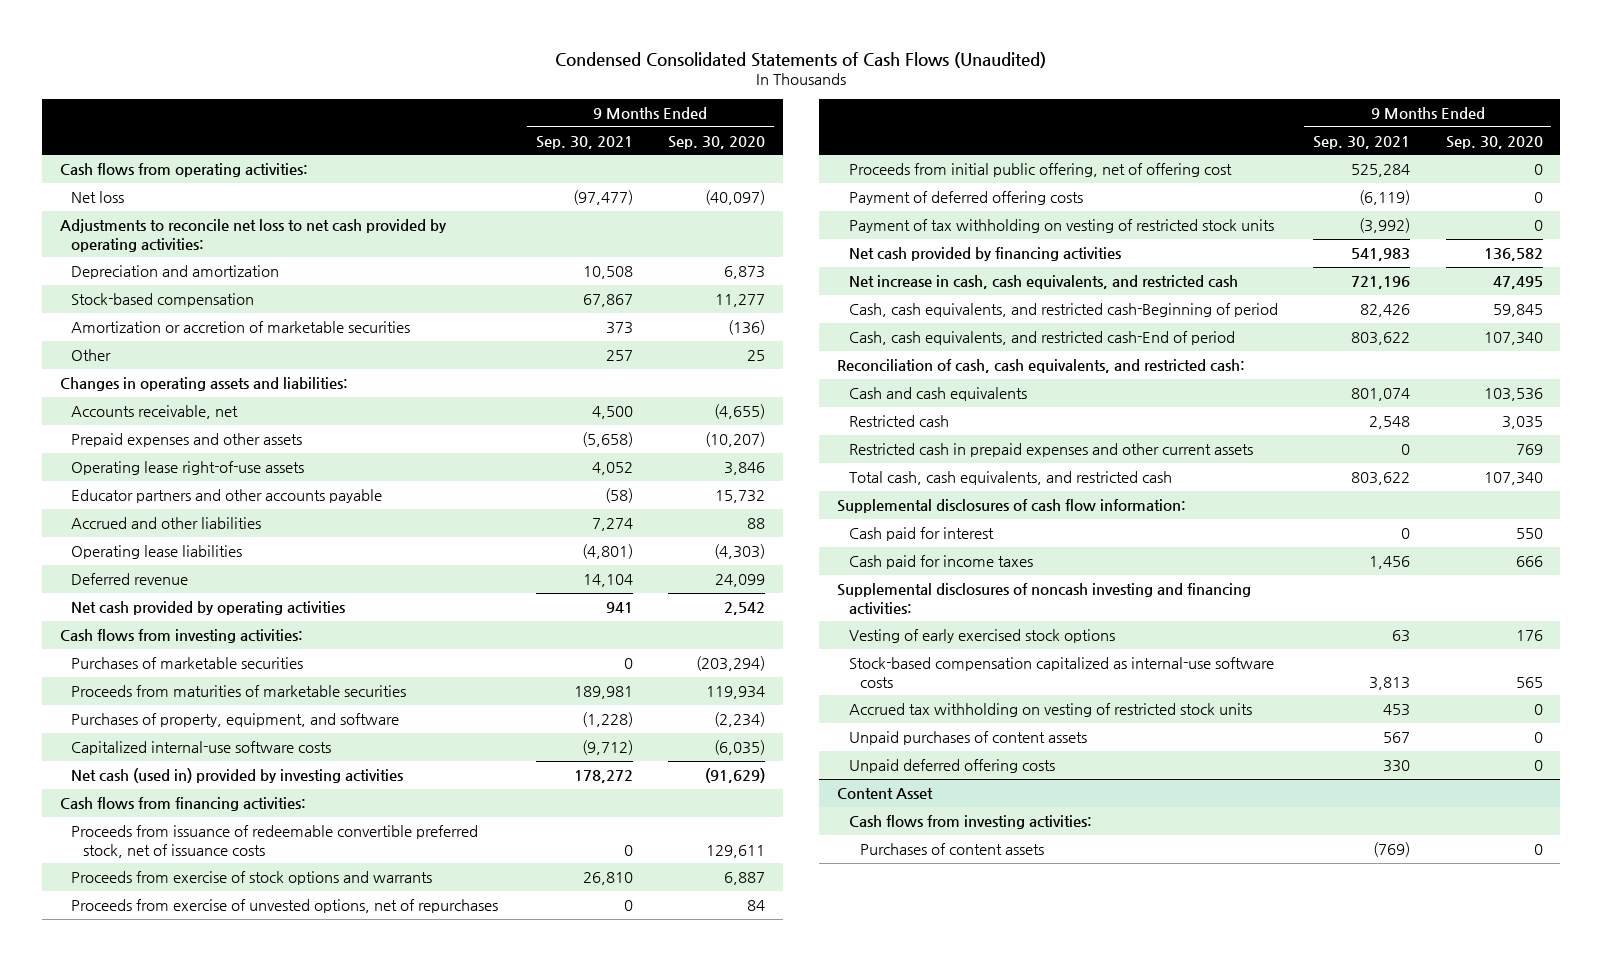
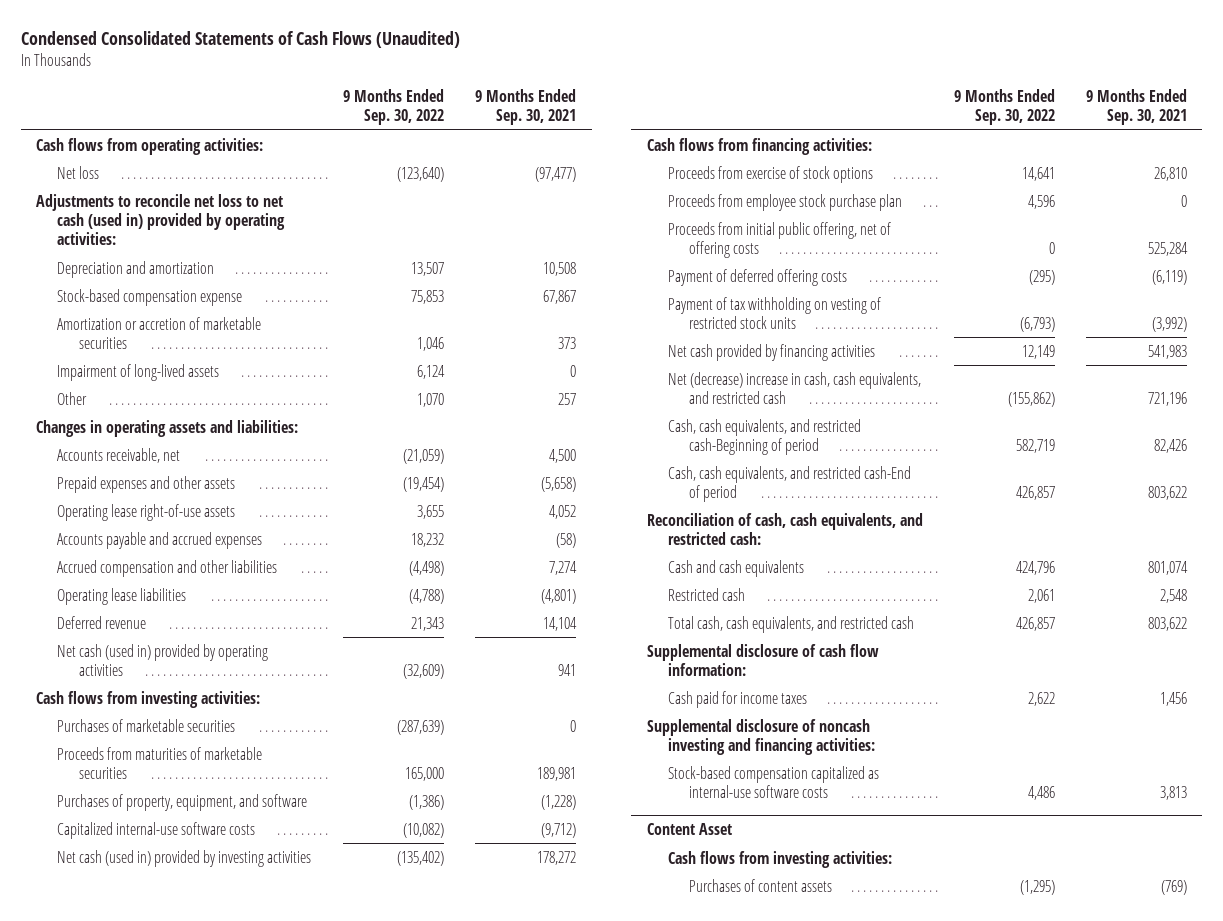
- | 9 Months Ended Sep. 30, 2021 | 9 Months Ended Sep. 30, 2020
+ | 9 Months Ended Sep. 30, 2022 | 9 Months Ended Sep. 30, 2021
- Adjustments to reconcile net loss to net cash provided by operating activities:
+ Adjustments to reconcile net loss to net cash (used in) provided by operating activities:
- Stock-based compensation | 67,867 | 11,277
+ Stock-based compensation expense | 75,853 | 67,867
+ Impairment of long-lived assets | 6,124 | 0
- Educator partners and other accounts payable | (58) | 15,732
- Accrued and other liabilities | 7,274 | 88
+ Accounts payable and accrued expenses | 18,232 | (58)
+ Accrued compensation and other liabilities | (4,498) | 7,274
- Net cash provided by operating activities | 941 | 2,542
+ Net cash (used in) provided by operating activities | (32,609) | 941
- Proceeds from issuance of redeemable convertible preferred stock, net of issuance costs | 0 | 129,611
- Proceeds from exercise of stock options and warrants | 26,810 | 6,887
- Proceeds from exercise of unvested options, net of repurchases | 0 | 84
- Proceeds from initial public offering, net of offering cost | 525,284 | 0
+ Proceeds from exercise of stock options | 14,641 | 26,810
+ Proceeds from employee stock purchase plan | 4,596 | 0
+ Proceeds from initial public offering, net of offering costs | 0 | 525,284
- Net increase in cash, cash equivalents, and restricted cash | 721,196 | 47,495
+ Net (decrease) increase in cash, cash equivalents, and restricted cash | (155,862) | 721,196
- Restricted cash in prepaid expenses and other current assets | 0 | 769
- Supplemental disclosures of cash flow information:
- Cash paid for interest | 0 | 550
+ Supplemental disclosure of cash flow information:
- Supplemental disclosures of noncash investing and financing activities:
- Vesting of early exercised stock options | 63 | 176
+ Supplemental disclosure of noncash investing and financing activities:
- Accrued tax withholding on vesting of restricted stock units | 453 | 0
- Unpaid purchases of content assets | 567 | 0
- Unpaid deferred offering costs | 330 | 0

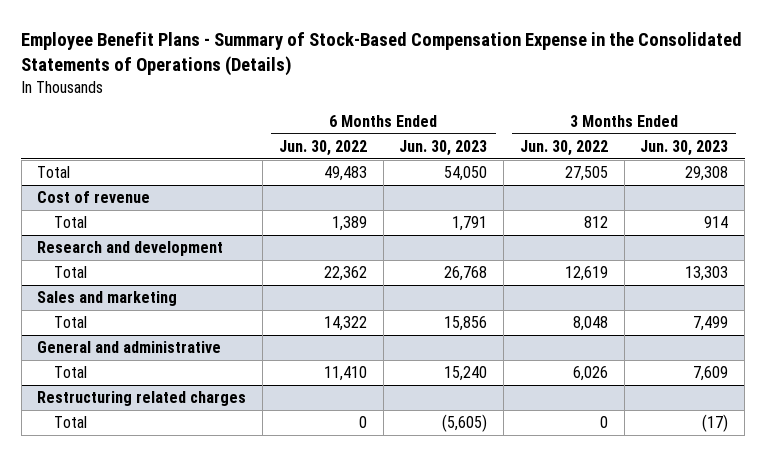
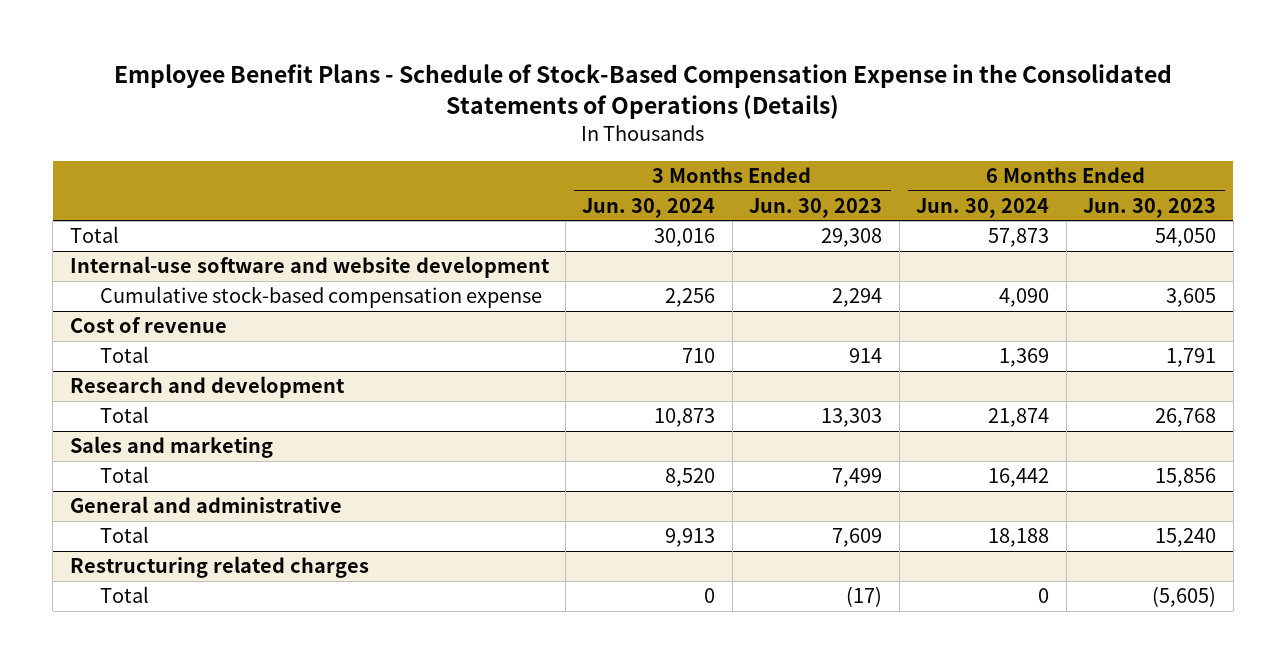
- Employee Benefit Plans - Summary of Stock-Based Compensation Expense in the Consolidated Statements of Operations (Details)
+ Employee Benefit Plans - Schedule of Stock-Based Compensation Expense in the Consolidated Statements of Operations (Details)
- | 6 Months Ended Jun. 30, 2022 | 6 Months Ended Jun. 30, 2023 | 3 Months Ended Jun. 30, 2022 | 3 Months Ended Jun. 30, 2023
+ | 3 Months Ended Jun. 30, 2024 | 3 Months Ended Jun. 30, 2023 | 6 Months Ended Jun. 30, 2024 | 6 Months Ended Jun. 30, 2023
+ Internal-use software and website development
+ Cumulative stock-based compensation expense | 2,256 | 2,294 | 4,090 | 3,605

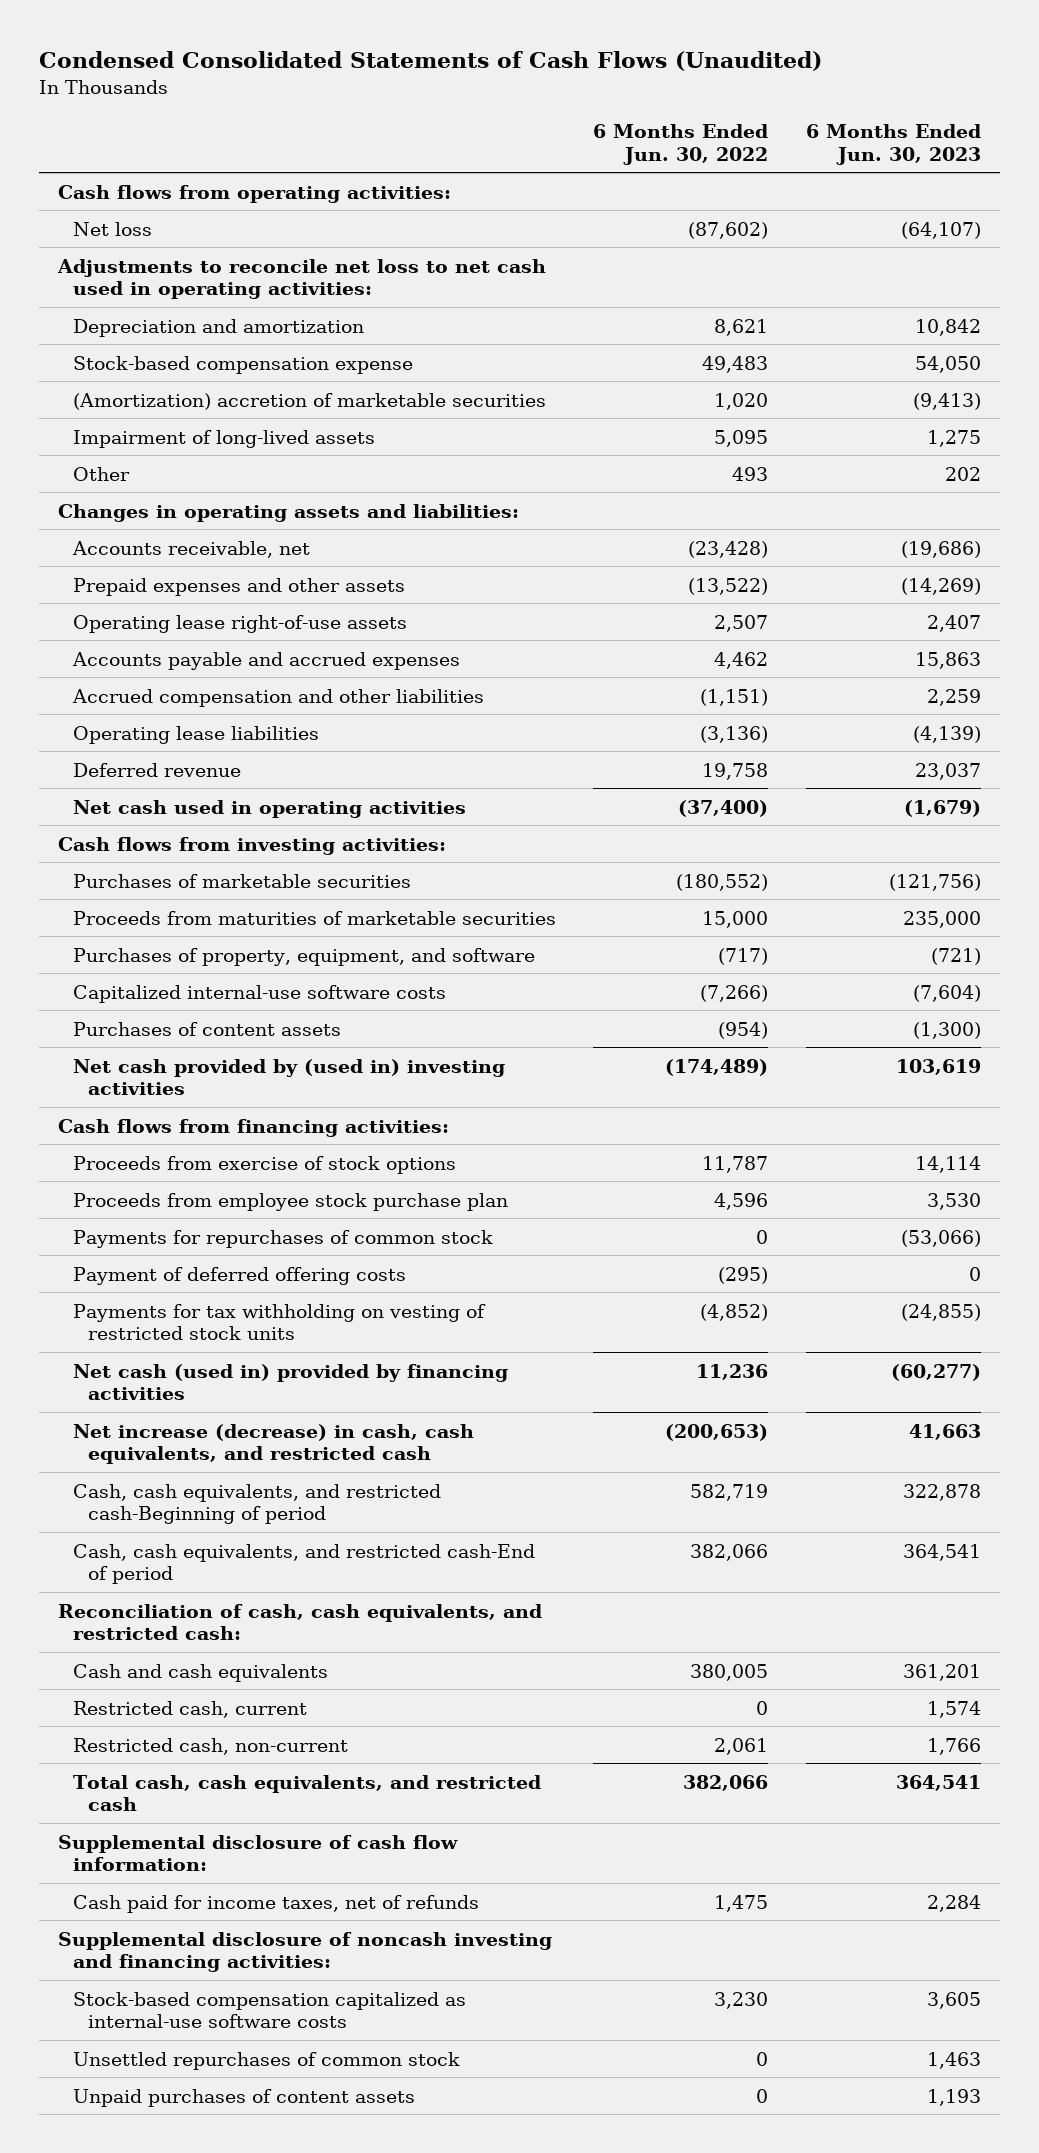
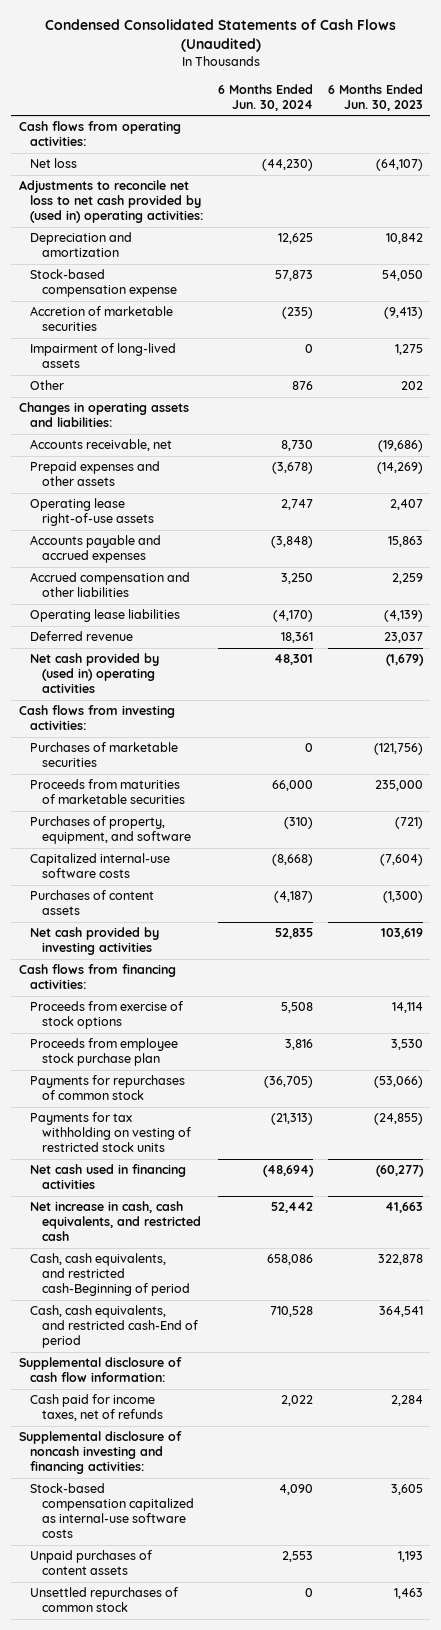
- | 6 Months Ended Jun. 30, 2022 | 6 Months Ended Jun. 30, 2023
+ | 6 Months Ended Jun. 30, 2024 | 6 Months Ended Jun. 30, 2023
- Adjustments to reconcile net loss to net cash used in operating activities:
+ Adjustments to reconcile net loss to net cash provided by (used in) operating activities:
- (Amortization) accretion of marketable securities | 1,020 | (9,413)
+ Accretion of marketable securities | (235) | (9,413)
- Net cash used in operating activities | (37,400) | (1,679)
+ Net cash provided by (used in) operating activities | 48,301 | (1,679)
- Net cash provided by (used in) investing activities | (174,489) | 103,619
+ Net cash provided by investing activities | 52,835 | 103,619
- Payment of deferred offering costs | (295) | 0
- Net cash (used in) provided by financing activities | 11,236 | (60,277)
- Net increase (decrease) in cash, cash equivalents, and restricted cash | (200,653) | 41,663
+ Net cash used in financing activities | (48,694) | (60,277)
+ Net increase in cash, cash equivalents, and restricted cash | 52,442 | 41,663
- Reconciliation of cash, cash equivalents, and restricted cash:
- Cash and cash equivalents | 380,005 | 361,201
- Restricted cash, current | 0 | 1,574
- Restricted cash, non-current | 2,061 | 1,766
- Total cash, cash equivalents, and restricted cash | 382,066 | 364,541
moved down: Unsettled repurchases of common stock | 0 | 1,463

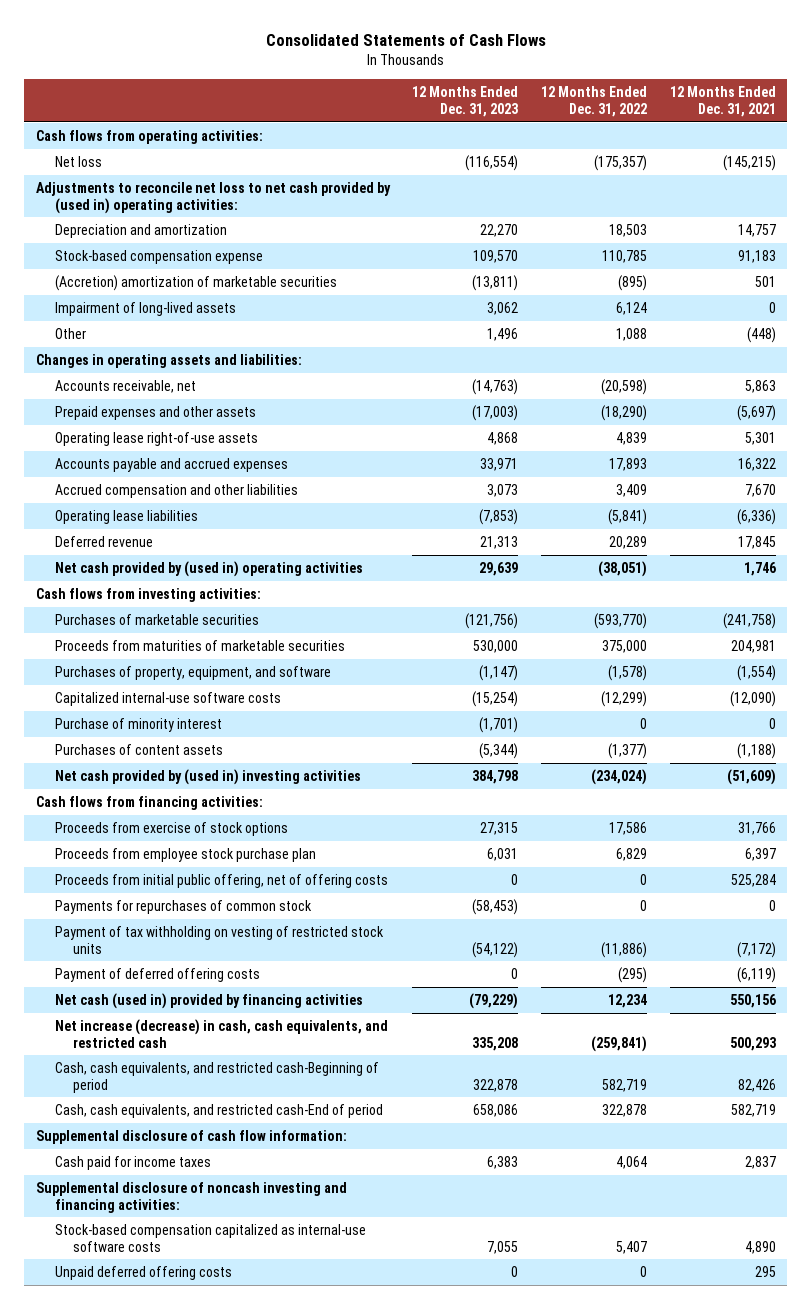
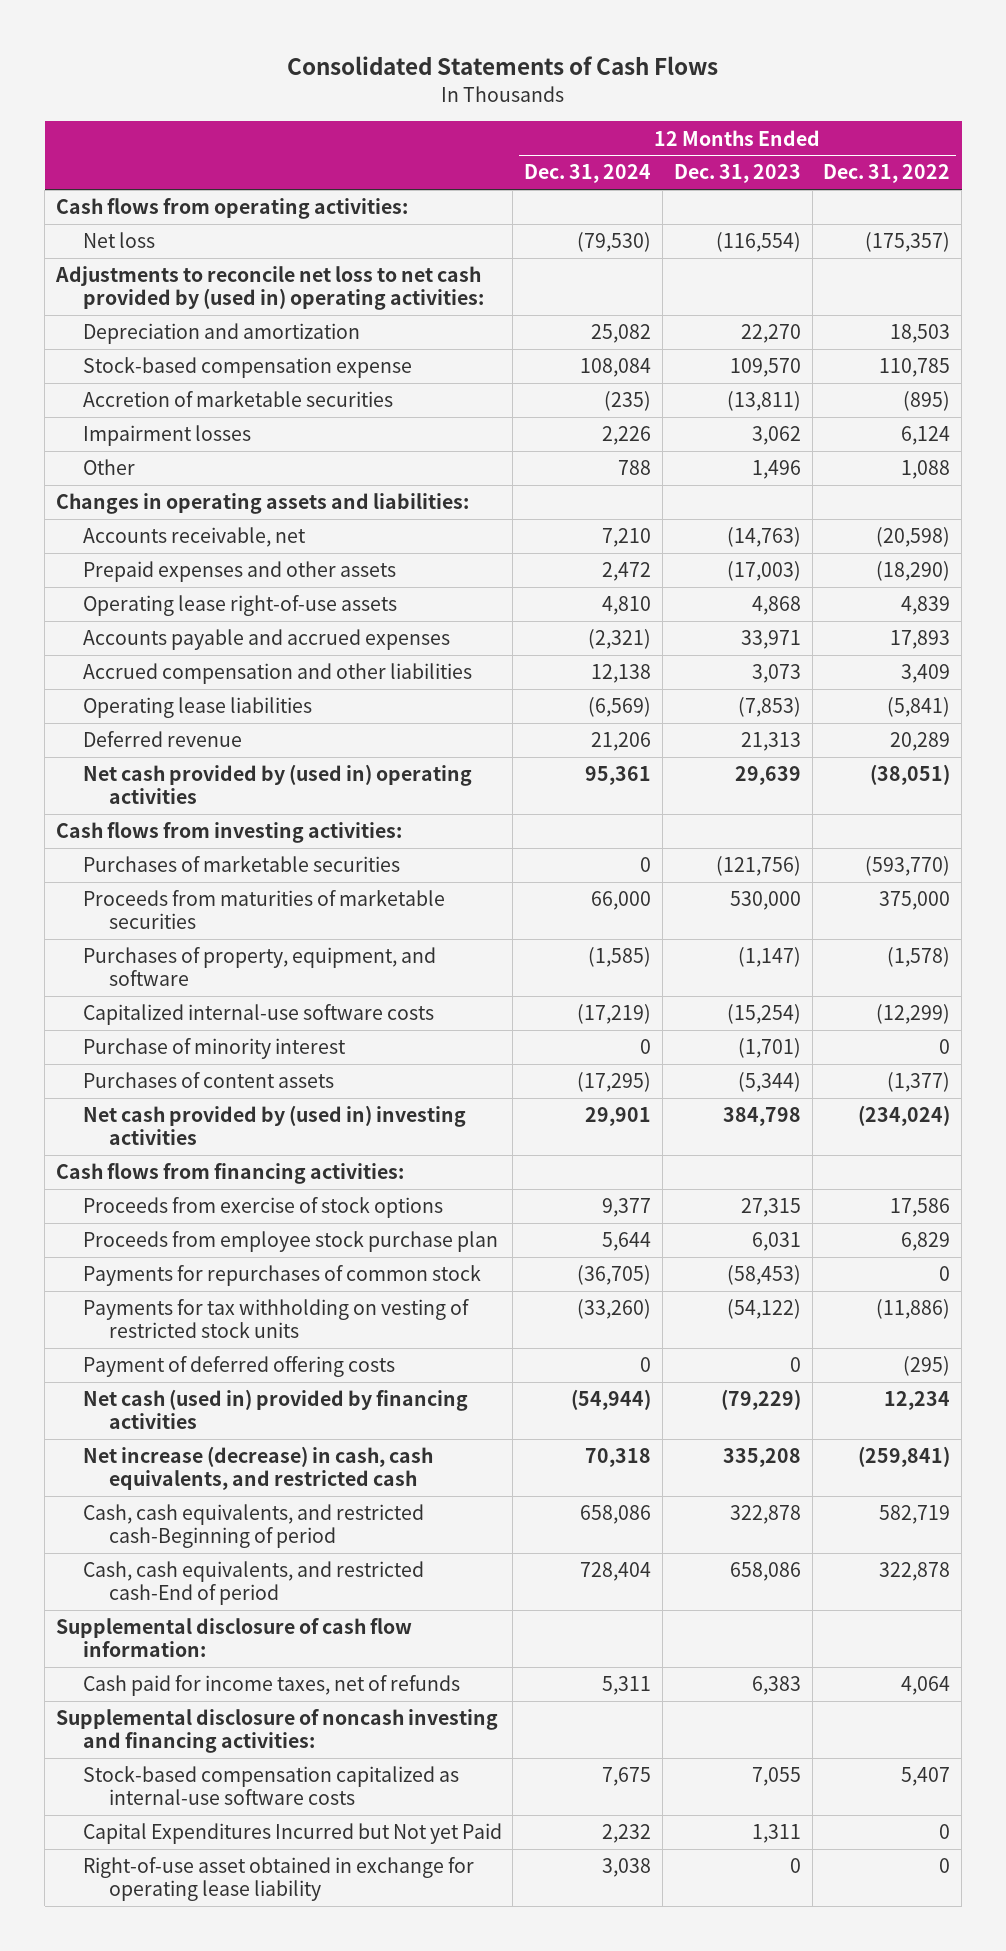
- | 12 Months Ended Dec. 31, 2023 | 12 Months Ended Dec. 31, 2022 | 12 Months Ended Dec. 31, 2021
+ | 12 Months Ended Dec. 31, 2024 | 12 Months Ended Dec. 31, 2023 | 12 Months Ended Dec. 31, 2022
- (Accretion) amortization of marketable securities | (13,811) | (895) | 501
- Impairment of long-lived assets | 3,062 | 6,124 | 0
+ Accretion of marketable securities | (235) | (13,811) | (895)
+ Impairment losses | 2,226 | 3,062 | 6,124
- Proceeds from initial public offering, net of offering costs | 0 | 0 | 525,284
- Payment of tax withholding on vesting of restricted stock units | (54,122) | (11,886) | (7,172)
+ Payments for tax withholding on vesting of restricted stock units | (33,260) | (54,122) | (11,886)
- Cash paid for income taxes | 6,383 | 4,064 | 2,837
+ Cash paid for income taxes, net of refunds | 5,311 | 6,383 | 4,064
- Unpaid deferred offering costs | 0 | 0 | 295
+ Capital Expenditures Incurred but Not yet Paid | 2,232 | 1,311 | 0
+ Right-of-use asset obtained in exchange for operating lease liability | 3,038 | 0 | 0

